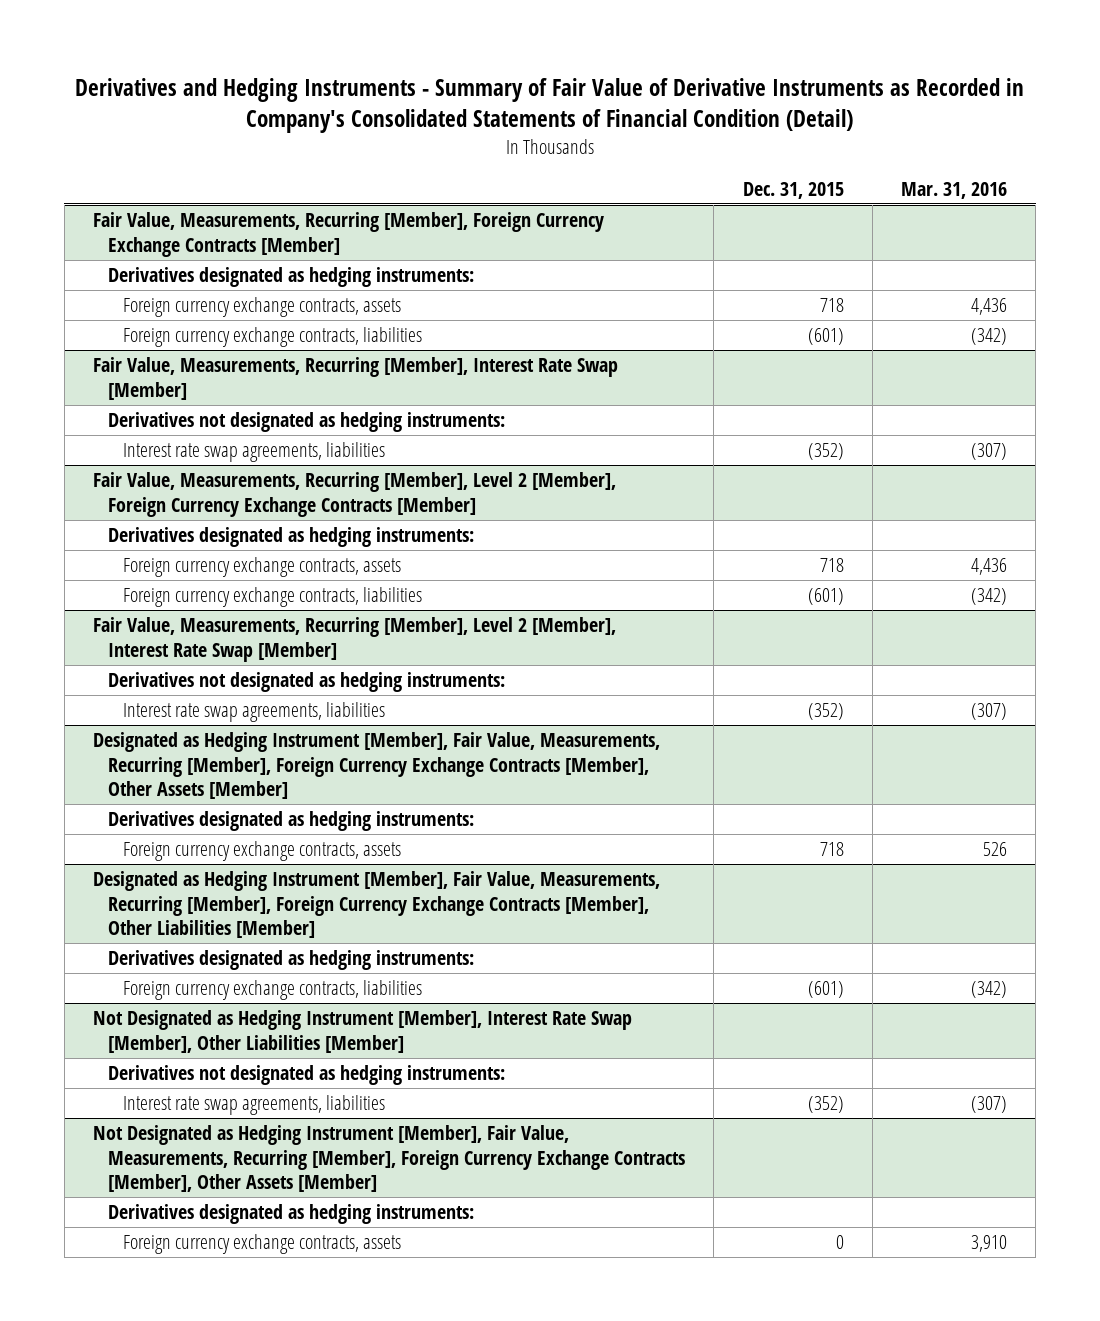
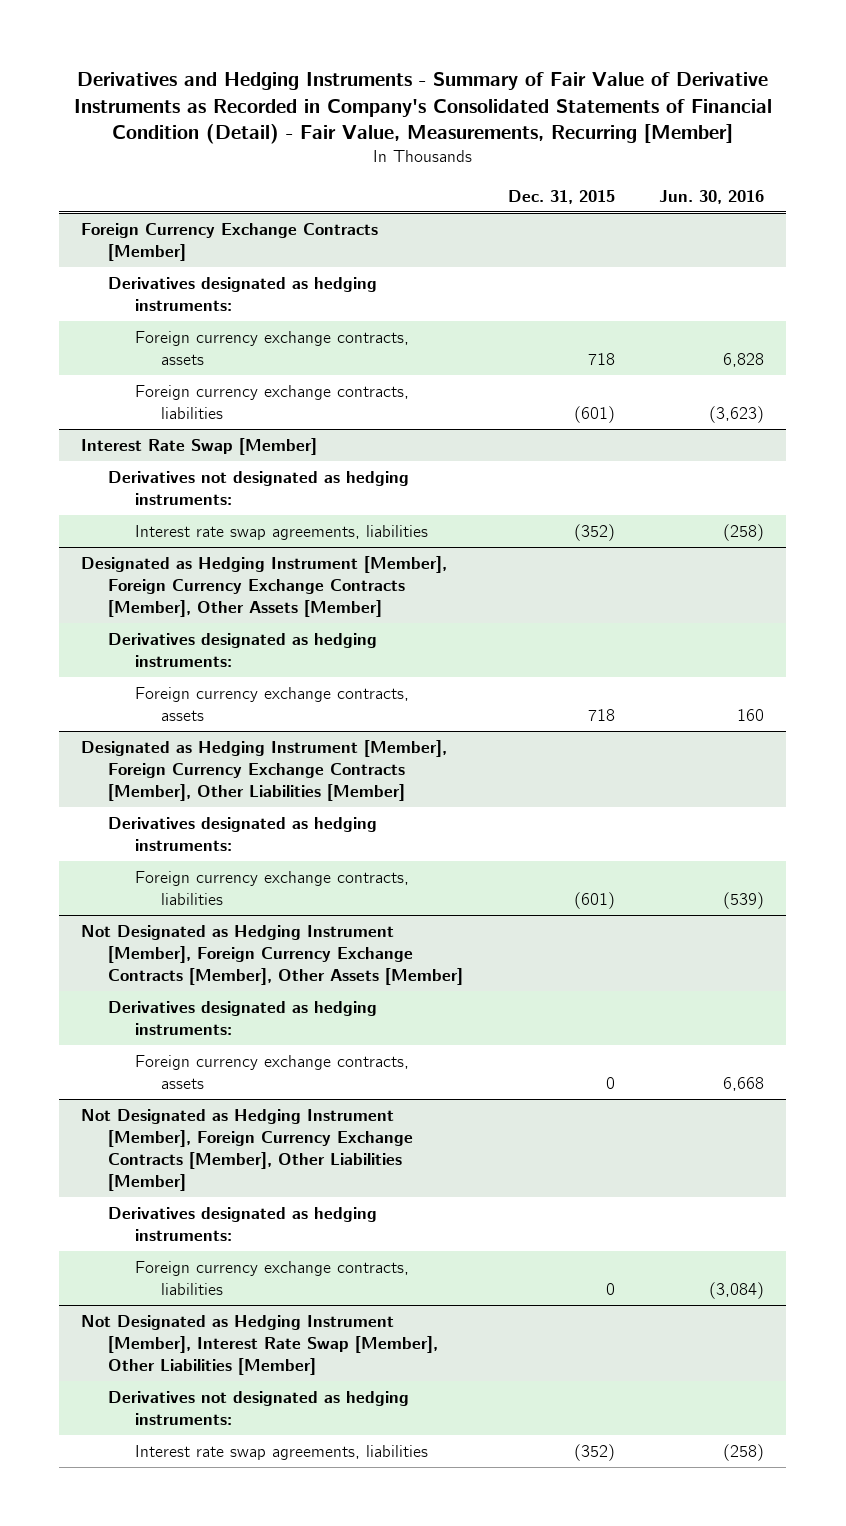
- Derivatives and Hedging Instruments - Summary of Fair Value of Derivative Instruments as Recorded in Company's Consolidated Statements of Financial Condition (Detail)
+ Derivatives and Hedging Instruments - Summary of Fair Value of Derivative Instruments as Recorded in Company's Consolidated Statements of Financial Condition (Detail) - Fair Value, Measurements, Recurring [Member]
- | Dec. 31, 2015 | Mar. 31, 2016
+ | Dec. 31, 2015 | Jun. 30, 2016
- Fair Value, Measurements, Recurring [Member], Foreign Currency Exchange Contracts [Member]
+ Foreign Currency Exchange Contracts [Member]
- Fair Value, Measurements, Recurring [Member], Interest Rate Swap [Member]
+ Interest Rate Swap [Member]
- Fair Value, Measurements, Recurring [Member], Level 2 [Member], Foreign Currency Exchange Contracts [Member]
+ Designated as Hedging Instrument [Member], Foreign Currency Exchange Contracts [Member], Other Assets [Member]
+ Designated as Hedging Instrument [Member], Foreign Currency Exchange Contracts [Member], Other Liabilities [Member]
+ Derivatives designated as hedging instruments:
- Fair Value, Measurements, Recurring [Member], Level 2 [Member], Interest Rate Swap [Member]
- Derivatives not designated as hedging instruments:
- Interest rate swap agreements, liabilities | (352) | (307)
- Designated as Hedging Instrument [Member], Fair Value, Measurements, Recurring [Member], Foreign Currency Exchange Contracts [Member], Other Assets [Member]
+ Not Designated as Hedging Instrument [Member], Foreign Currency Exchange Contracts [Member], Other Assets [Member]
- Foreign currency exchange contracts, assets | 718 | 526
- Designated as Hedging Instrument [Member], Fair Value, Measurements, Recurring [Member], Foreign Currency Exchange Contracts [Member], Other Liabilities [Member]
+ Foreign currency exchange contracts, assets | 0 | 6,668
+ Not Designated as Hedging Instrument [Member], Foreign Currency Exchange Contracts [Member], Other Liabilities [Member]
- Foreign currency exchange contracts, liabilities | (601) | (342)
+ Foreign currency exchange contracts, liabilities | 0 | (3,084)
- Not Designated as Hedging Instrument [Member], Fair Value, Measurements, Recurring [Member], Foreign Currency Exchange Contracts [Member], Other Assets [Member]
- Derivatives designated as hedging instruments:
- Foreign currency exchange contracts, assets | 0 | 3,910

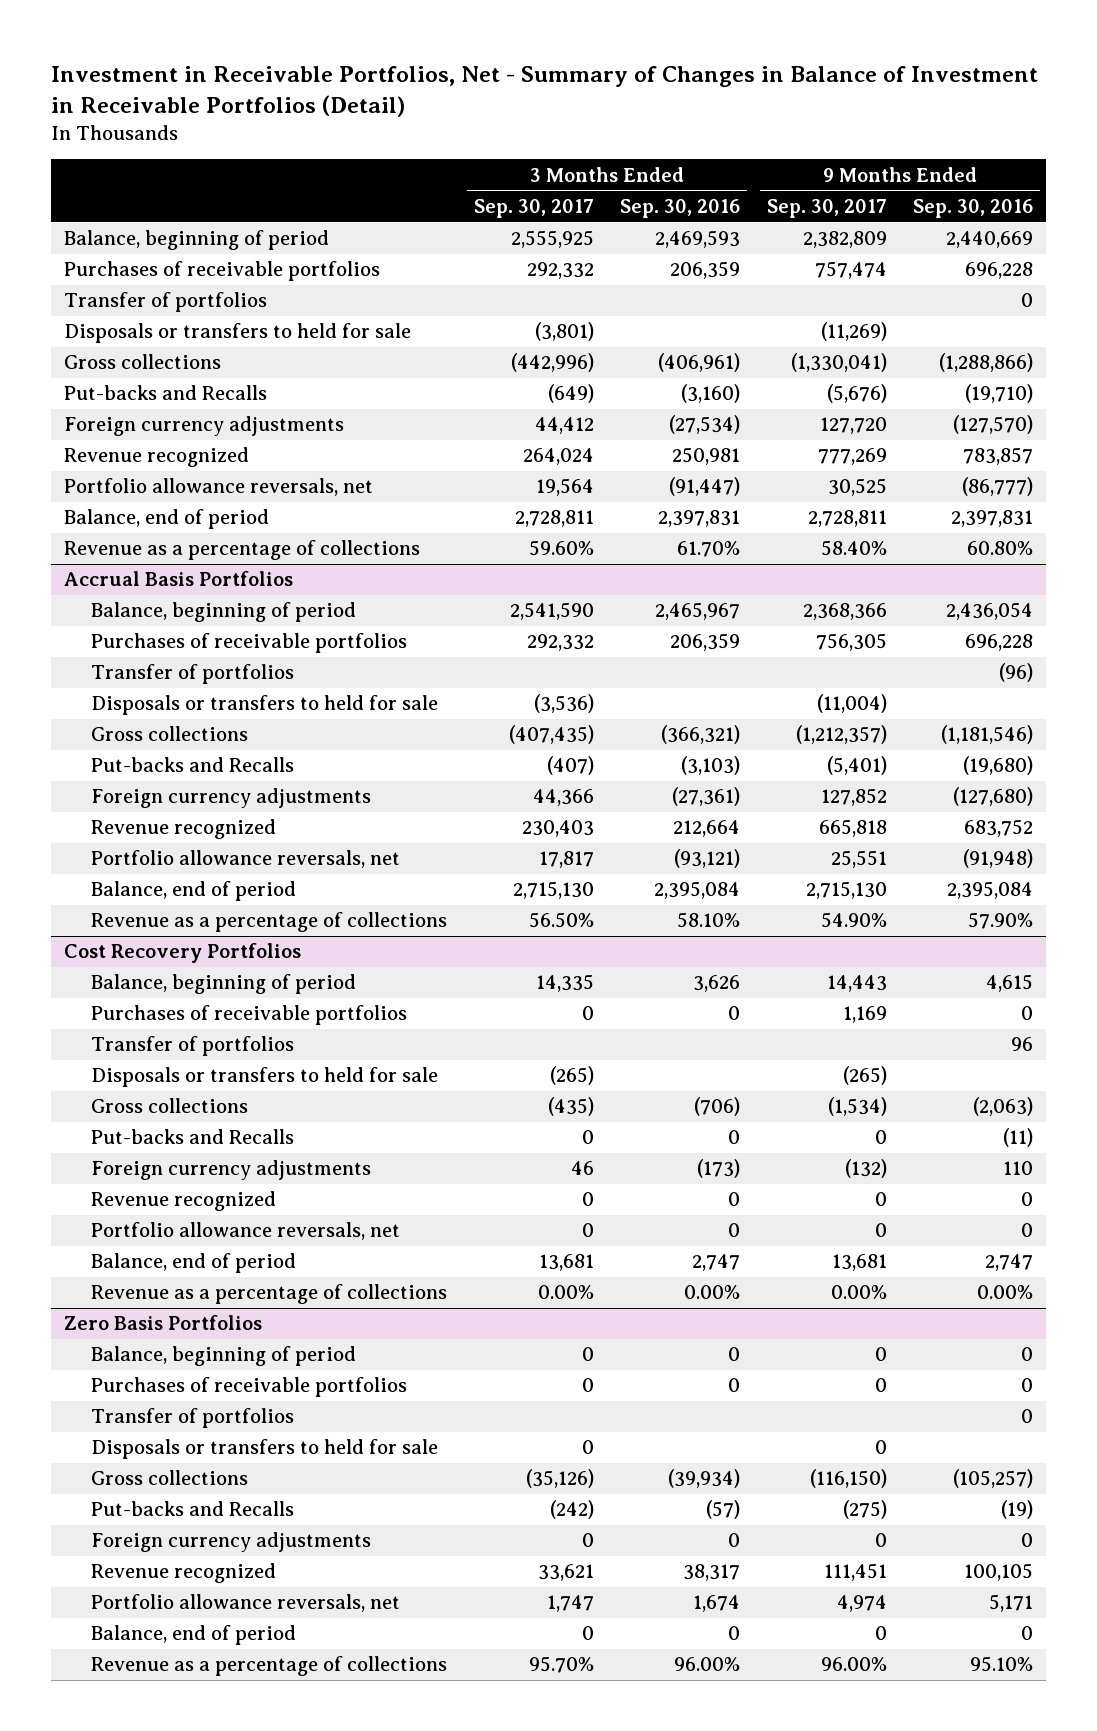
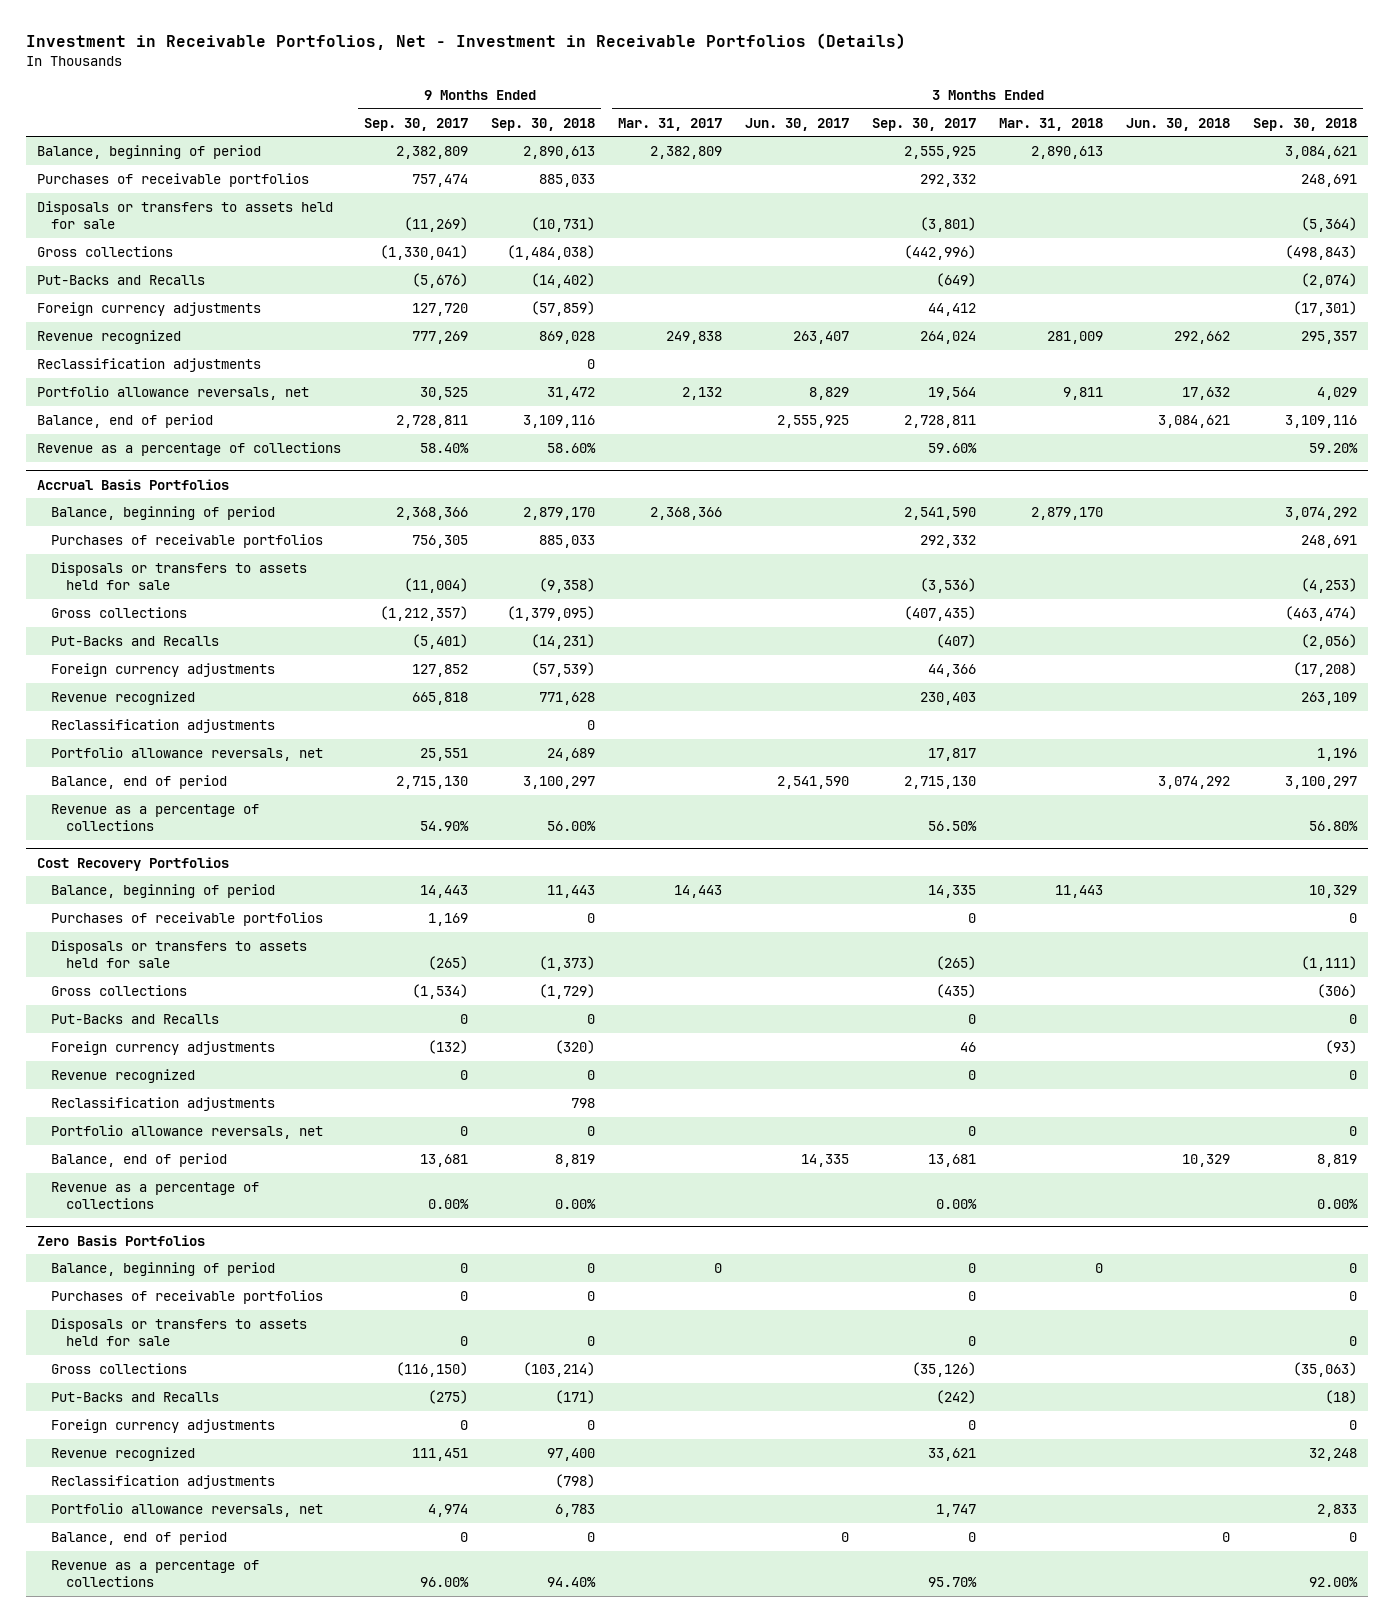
- Investment in Receivable Portfolios, Net - Summary of Changes in Balance of Investment in Receivable Portfolios (Detail)
+ Investment in Receivable Portfolios, Net - Investment in Receivable Portfolios (Details)
- | 3 Months Ended Sep. 30, 2017 | 3 Months Ended Sep. 30, 2016 | 9 Months Ended Sep. 30, 2017 | 9 Months Ended Sep. 30, 2016
+ | 9 Months Ended Sep. 30, 2017 | 9 Months Ended Sep. 30, 2018 | 3 Months Ended Mar. 31, 2017 | 3 Months Ended Jun. 30, 2017 | 3 Months Ended Sep. 30, 2017 | 3 Months Ended Mar. 31, 2018 | 3 Months Ended Jun. 30, 2018 | 3 Months Ended Sep. 30, 2018
- Transfer of portfolios | | | | 0
- Disposals or transfers to held for sale | (3,801) | | (11,269) |
+ Disposals or transfers to assets held for sale | (11,269) | (10,731) | | | (3,801) | | | (5,364)
- Put-backs and Recalls | (649) | (3,160) | (5,676) | (19,710)
+ Put-Backs and Recalls | (5,676) | (14,402) | | | (649) | | | (2,074)
+ Reclassification adjustments | | 0 | | | | | |
@ Accrual Basis Portfolios
- Transfer of portfolios | | | | (96)
- Disposals or transfers to held for sale | (3,536) | | (11,004) |
+ Disposals or transfers to assets held for sale | (11,004) | (9,358) | | | (3,536) | | | (4,253)
- Put-backs and Recalls | (407) | (3,103) | (5,401) | (19,680)
+ Put-Backs and Recalls | (5,401) | (14,231) | | | (407) | | | (2,056)
+ Reclassification adjustments | | 0 | | | | | |
@ Cost Recovery Portfolios
- Transfer of portfolios | | | | 96
- Disposals or transfers to held for sale | (265) | | (265) |
+ Disposals or transfers to assets held for sale | (265) | (1,373) | | | (265) | | | (1,111)
- Put-backs and Recalls | 0 | 0 | 0 | (11)
+ Put-Backs and Recalls | 0 | 0 | | | 0 | | | 0
+ Reclassification adjustments | | 798 | | | | | |
@ Zero Basis Portfolios
- Transfer of portfolios | | | | 0
- Disposals or transfers to held for sale | 0 | | 0 |
+ Disposals or transfers to assets held for sale | 0 | 0 | | | 0 | | | 0
- Put-backs and Recalls | (242) | (57) | (275) | (19)
+ Put-Backs and Recalls | (275) | (171) | | | (242) | | | (18)
+ Reclassification adjustments | | (798) | | | | | |

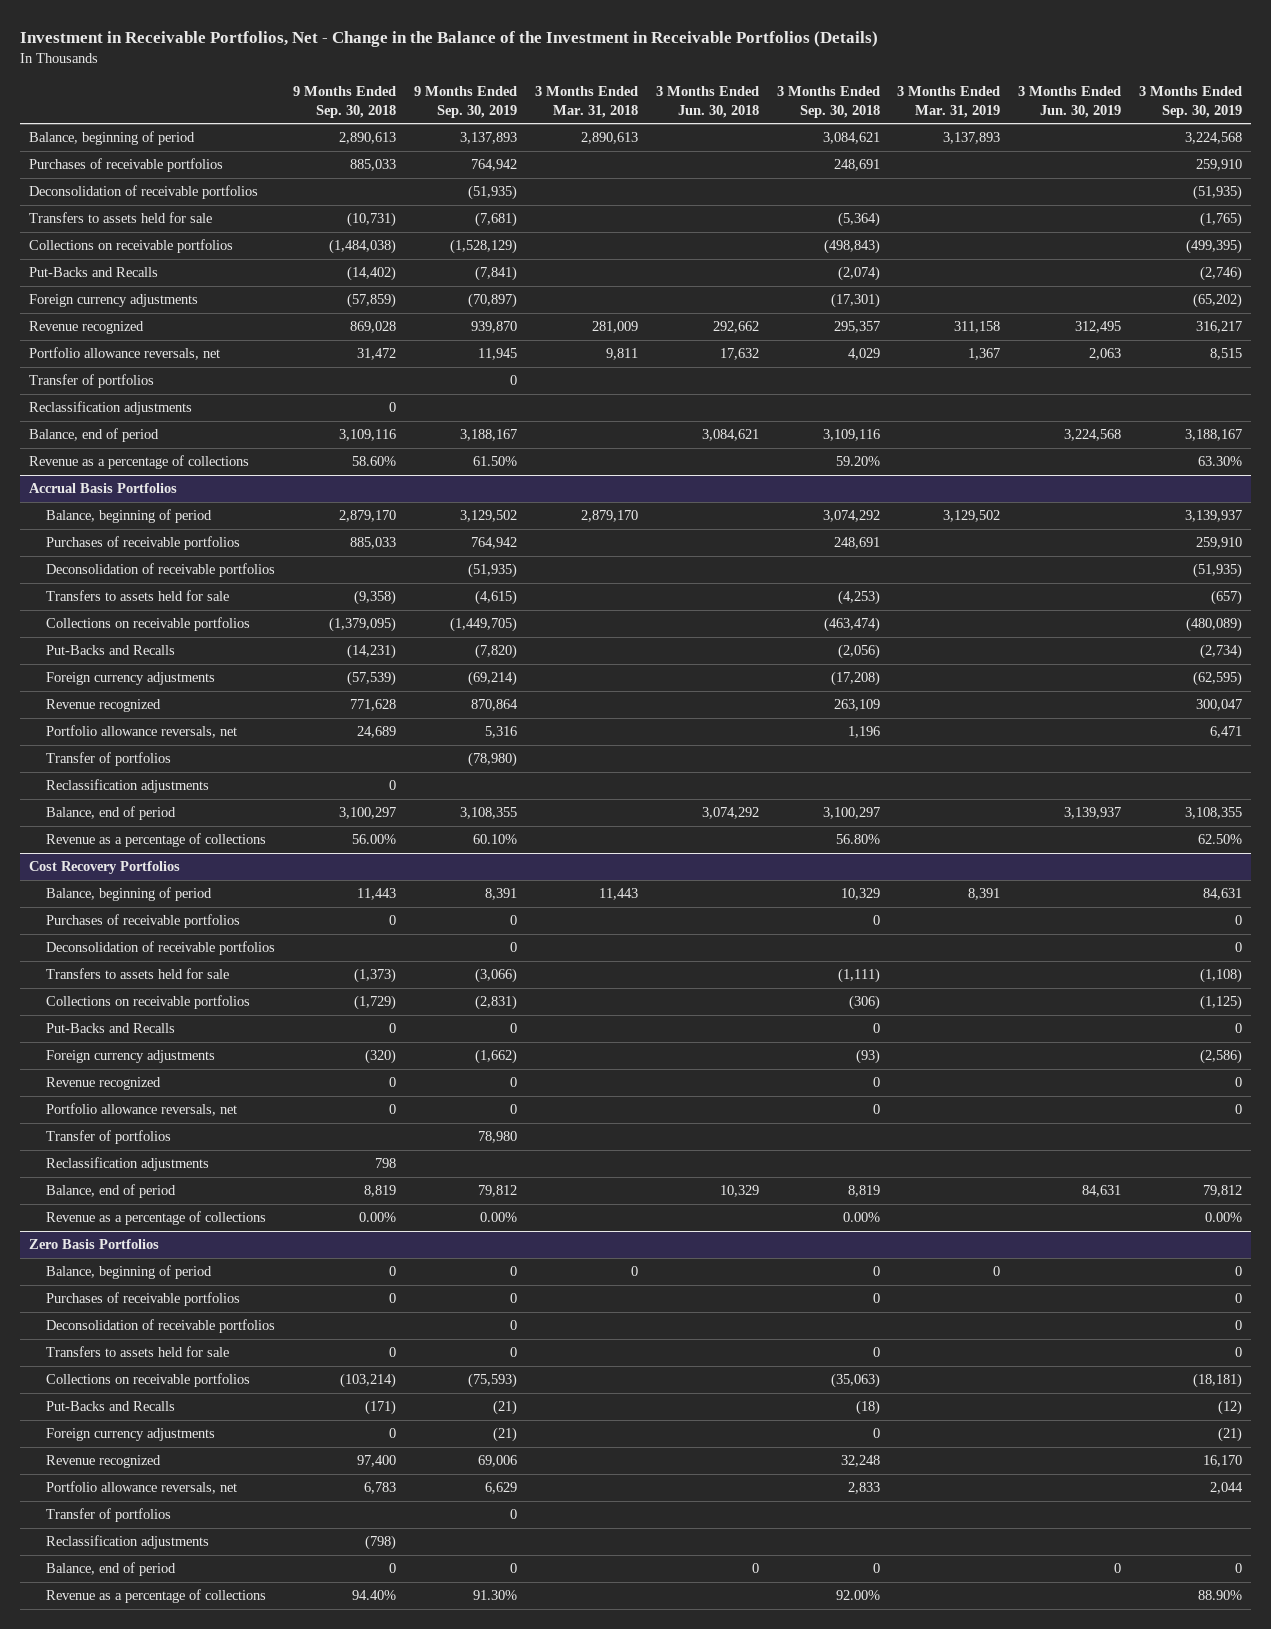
- Investment in Receivable Portfolios, Net - Investment in Receivable Portfolios (Details)
+ Investment in Receivable Portfolios, Net - Change in the Balance of the Investment in Receivable Portfolios (Details)
- | 9 Months Ended Sep. 30, 2017 | 9 Months Ended Sep. 30, 2018 | 3 Months Ended Mar. 31, 2017 | 3 Months Ended Jun. 30, 2017 | 3 Months Ended Sep. 30, 2017 | 3 Months Ended Mar. 31, 2018 | 3 Months Ended Jun. 30, 2018 | 3 Months Ended Sep. 30, 2018
+ | 9 Months Ended Sep. 30, 2018 | 9 Months Ended Sep. 30, 2019 | 3 Months Ended Mar. 31, 2018 | 3 Months Ended Jun. 30, 2018 | 3 Months Ended Sep. 30, 2018 | 3 Months Ended Mar. 31, 2019 | 3 Months Ended Jun. 30, 2019 | 3 Months Ended Sep. 30, 2019
- Disposals or transfers to assets held for sale | (11,269) | (10,731) | | | (3,801) | | | (5,364)
- Gross collections | (1,330,041) | (1,484,038) | | | (442,996) | | | (498,843)
+ Deconsolidation of receivable portfolios | | (51,935) | | | | | | (51,935)
+ Transfers to assets held for sale | (10,731) | (7,681) | | | (5,364) | | | (1,765)
+ Collections on receivable portfolios | (1,484,038) | (1,528,129) | | | (498,843) | | | (499,395)
+ Transfer of portfolios | | 0 | | | | | |
moved down: Reclassification adjustments | 0 | | | | | | |
@ Accrual Basis Portfolios
- Disposals or transfers to assets held for sale | (11,004) | (9,358) | | | (3,536) | | | (4,253)
- Gross collections | (1,212,357) | (1,379,095) | | | (407,435) | | | (463,474)
+ Deconsolidation of receivable portfolios | | (51,935) | | | | | | (51,935)
+ Transfers to assets held for sale | (9,358) | (4,615) | | | (4,253) | | | (657)
+ Collections on receivable portfolios | (1,379,095) | (1,449,705) | | | (463,474) | | | (480,089)
+ Transfer of portfolios | | (78,980) | | | | | |
moved down: Reclassification adjustments | 0 | | | | | | |
@ Cost Recovery Portfolios
- Disposals or transfers to assets held for sale | (265) | (1,373) | | | (265) | | | (1,111)
- Gross collections | (1,534) | (1,729) | | | (435) | | | (306)
+ Deconsolidation of receivable portfolios | | 0 | | | | | | 0
+ Transfers to assets held for sale | (1,373) | (3,066) | | | (1,111) | | | (1,108)
+ Collections on receivable portfolios | (1,729) | (2,831) | | | (306) | | | (1,125)
+ Transfer of portfolios | | 78,980 | | | | | |
moved down: Reclassification adjustments | 798 | | | | | | |
@ Zero Basis Portfolios
- Disposals or transfers to assets held for sale | 0 | 0 | | | 0 | | | 0
- Gross collections | (116,150) | (103,214) | | | (35,126) | | | (35,063)
+ Deconsolidation of receivable portfolios | | 0 | | | | | | 0
+ Transfers to assets held for sale | 0 | 0 | | | 0 | | | 0
+ Collections on receivable portfolios | (103,214) | (75,593) | | | (35,063) | | | (18,181)
+ Transfer of portfolios | | 0 | | | | | |
moved down: Reclassification adjustments | (798) | | | | | | |

